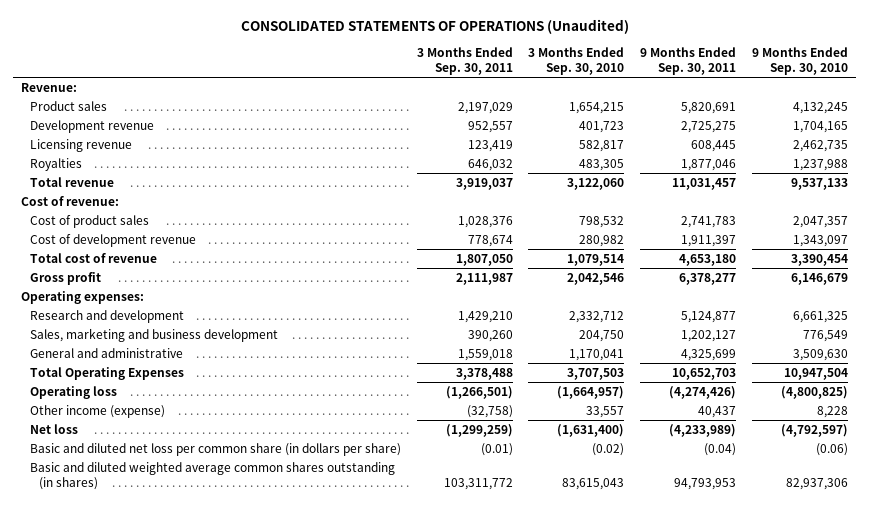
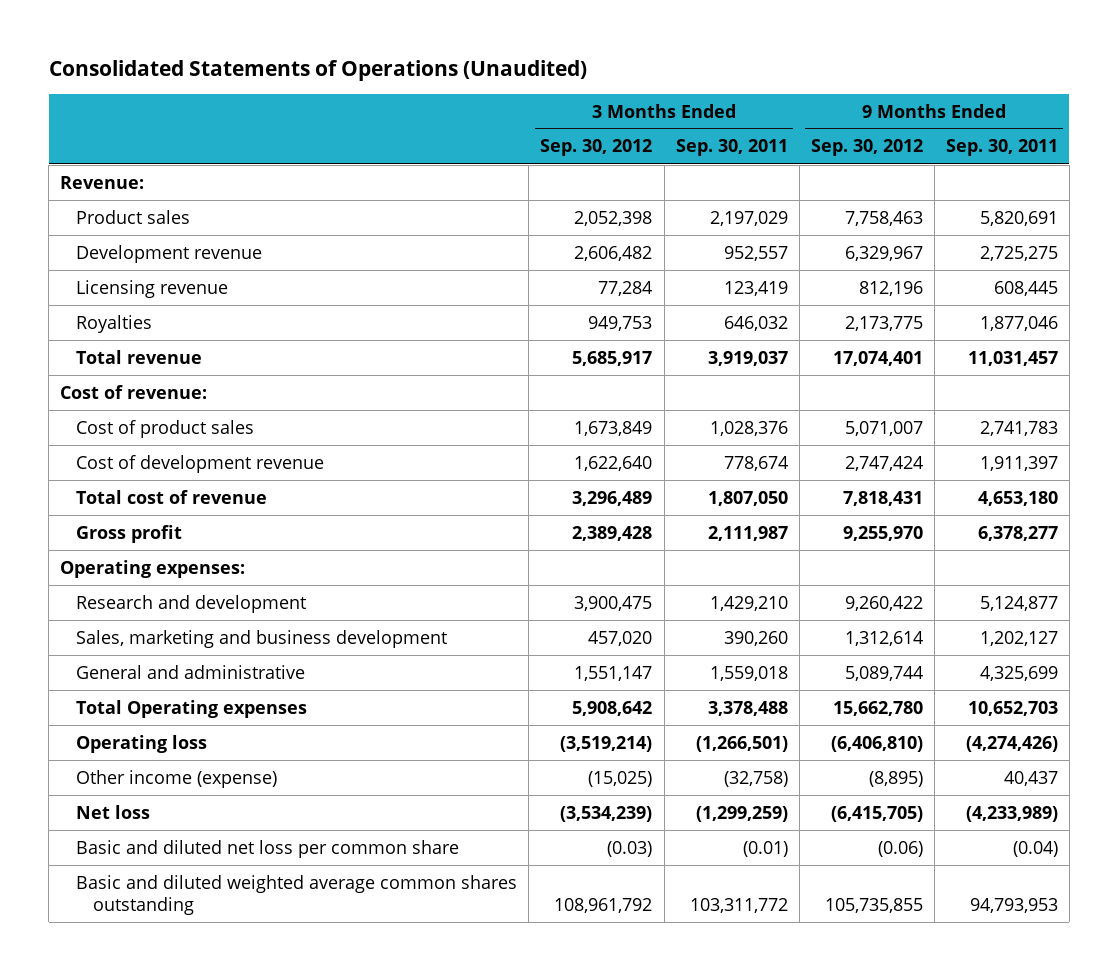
- CONSOLIDATED STATEMENTS OF OPERATIONS (Unaudited)
+ Consolidated Statements of Operations (Unaudited)
- | 3 Months Ended Sep. 30, 2011 | 3 Months Ended Sep. 30, 2010 | 9 Months Ended Sep. 30, 2011 | 9 Months Ended Sep. 30, 2010
+ | 3 Months Ended Sep. 30, 2012 | 3 Months Ended Sep. 30, 2011 | 9 Months Ended Sep. 30, 2012 | 9 Months Ended Sep. 30, 2011
- Total Operating Expenses | 3,378,488 | 3,707,503 | 10,652,703 | 10,947,504
+ Total Operating expenses | 5,908,642 | 3,378,488 | 15,662,780 | 10,652,703
- Basic and diluted net loss per common share (in dollars per share) | (0.01) | (0.02) | (0.04) | (0.06)
- Basic and diluted weighted average common shares outstanding (in shares) | 103,311,772 | 83,615,043 | 94,793,953 | 82,937,306
+ Basic and diluted net loss per common share | (0.03) | (0.01) | (0.06) | (0.04)
+ Basic and diluted weighted average common shares outstanding | 108,961,792 | 103,311,772 | 105,735,855 | 94,793,953

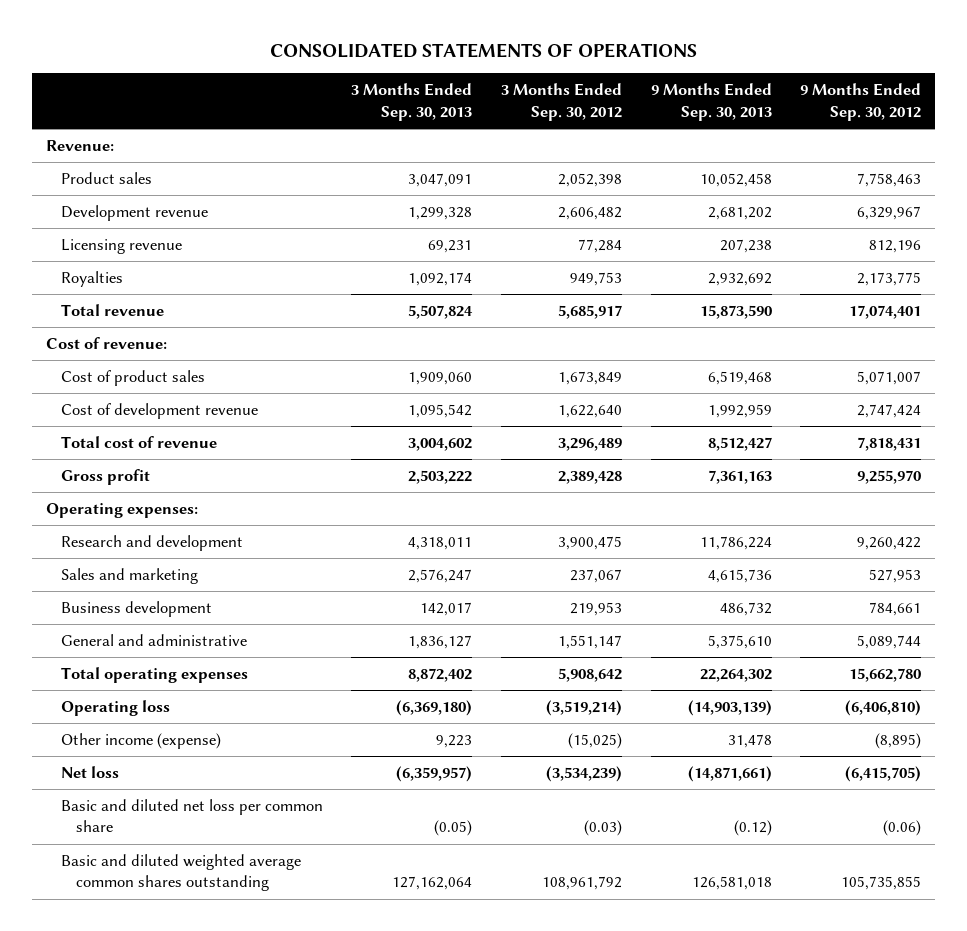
- Consolidated Statements of Operations (Unaudited)
+ CONSOLIDATED STATEMENTS OF OPERATIONS
- | 3 Months Ended Sep. 30, 2012 | 3 Months Ended Sep. 30, 2011 | 9 Months Ended Sep. 30, 2012 | 9 Months Ended Sep. 30, 2011
+ | 3 Months Ended Sep. 30, 2013 | 3 Months Ended Sep. 30, 2012 | 9 Months Ended Sep. 30, 2013 | 9 Months Ended Sep. 30, 2012
- Sales, marketing and business development | 457,020 | 390,260 | 1,312,614 | 1,202,127
+ Sales and marketing | 2,576,247 | 237,067 | 4,615,736 | 527,953
+ Business development | 142,017 | 219,953 | 486,732 | 784,661
- Total Operating expenses | 5,908,642 | 3,378,488 | 15,662,780 | 10,652,703
+ Total operating expenses | 8,872,402 | 5,908,642 | 22,264,302 | 15,662,780

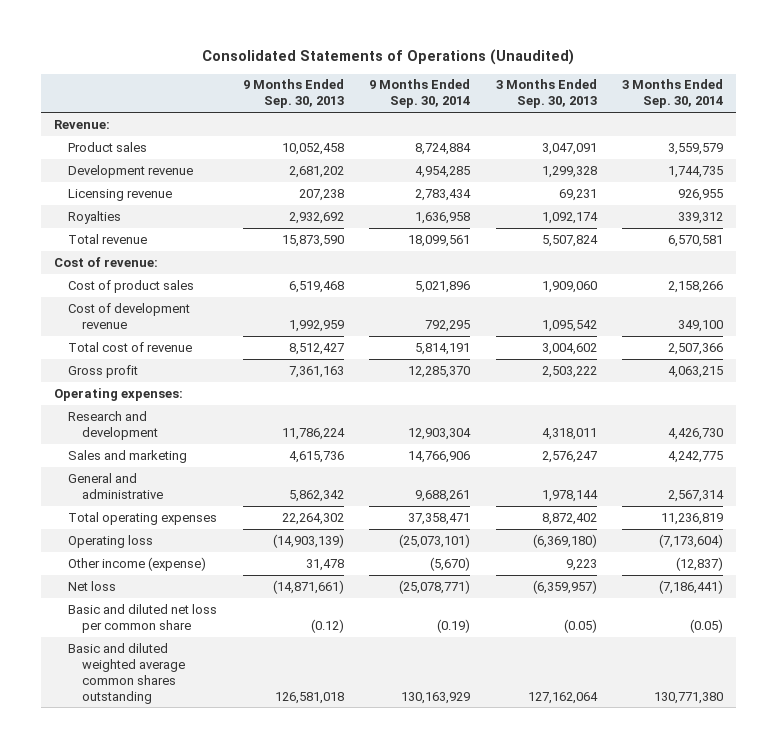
- CONSOLIDATED STATEMENTS OF OPERATIONS
+ Consolidated Statements of Operations (Unaudited)
- | 3 Months Ended Sep. 30, 2013 | 3 Months Ended Sep. 30, 2012 | 9 Months Ended Sep. 30, 2013 | 9 Months Ended Sep. 30, 2012
+ | 9 Months Ended Sep. 30, 2013 | 9 Months Ended Sep. 30, 2014 | 3 Months Ended Sep. 30, 2013 | 3 Months Ended Sep. 30, 2014
- Business development | 142,017 | 219,953 | 486,732 | 784,661
- General and administrative | 1,836,127 | 1,551,147 | 5,375,610 | 5,089,744
+ General and administrative | 5,862,342 | 9,688,261 | 1,978,144 | 2,567,314

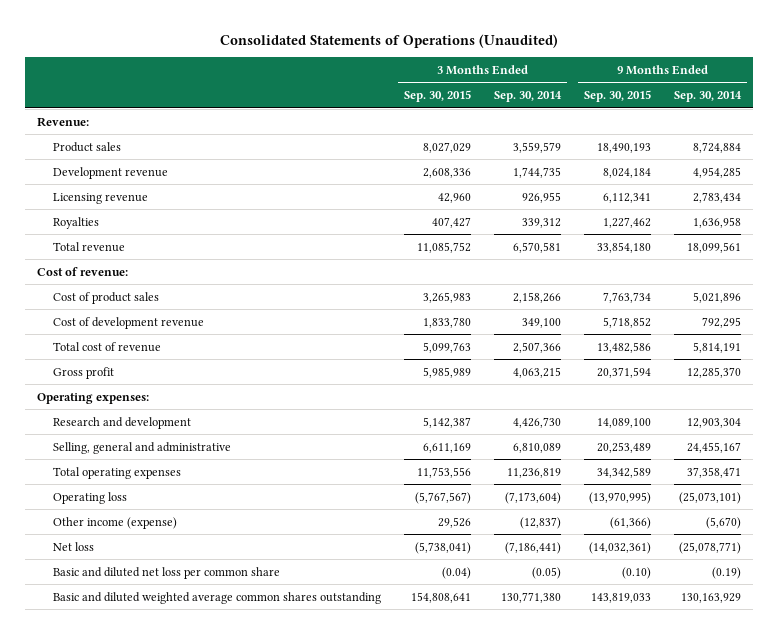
- | 9 Months Ended Sep. 30, 2013 | 9 Months Ended Sep. 30, 2014 | 3 Months Ended Sep. 30, 2013 | 3 Months Ended Sep. 30, 2014
+ | 3 Months Ended Sep. 30, 2015 | 3 Months Ended Sep. 30, 2014 | 9 Months Ended Sep. 30, 2015 | 9 Months Ended Sep. 30, 2014
- Sales and marketing | 4,615,736 | 14,766,906 | 2,576,247 | 4,242,775
- General and administrative | 5,862,342 | 9,688,261 | 1,978,144 | 2,567,314
+ Selling, general and administrative | 6,611,169 | 6,810,089 | 20,253,489 | 24,455,167

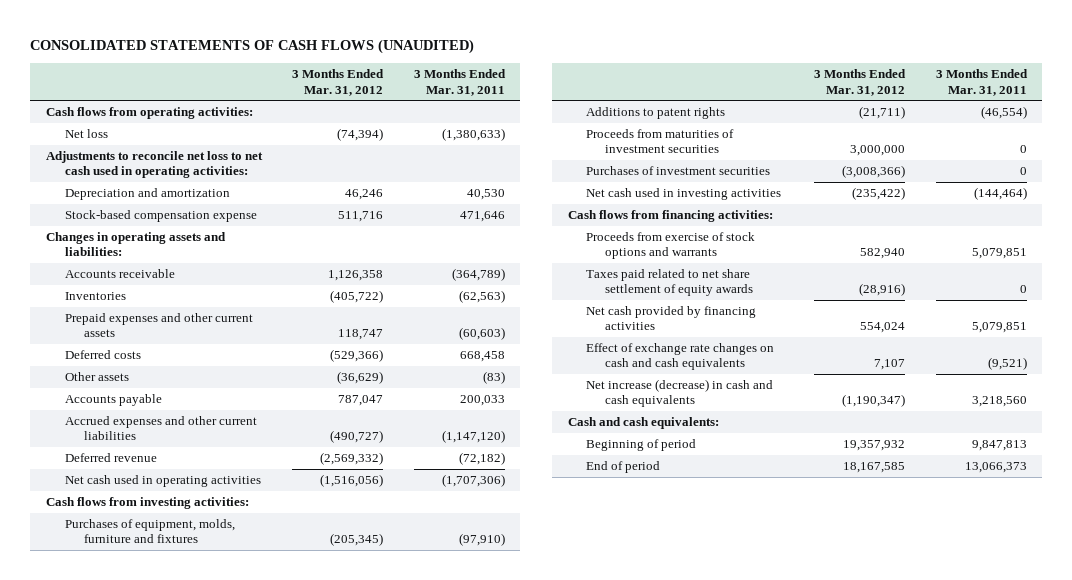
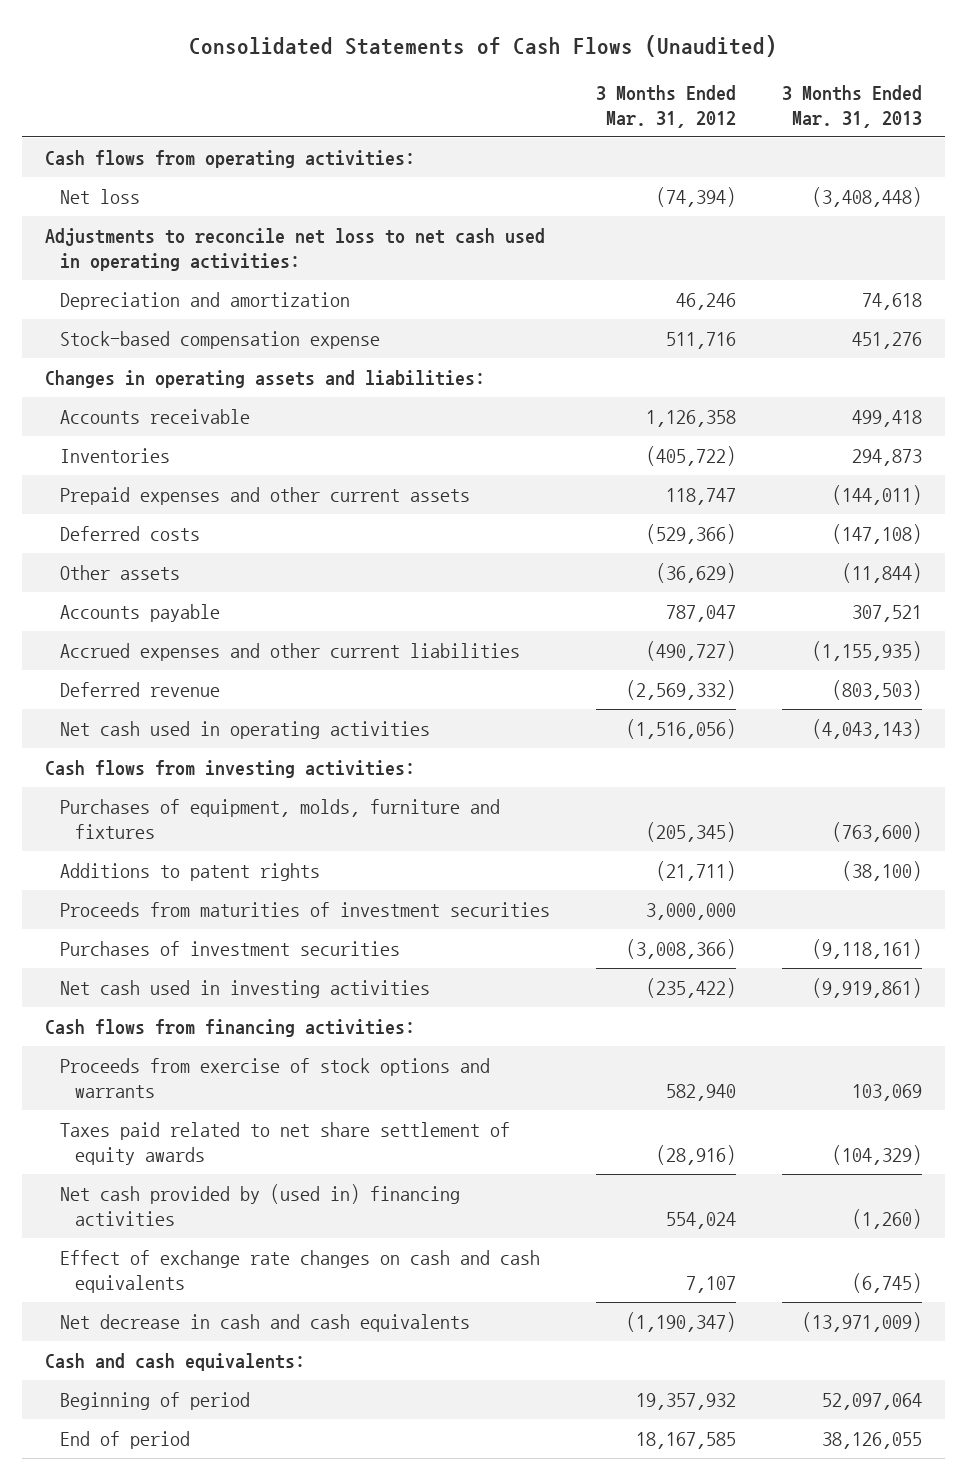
- CONSOLIDATED STATEMENTS OF CASH FLOWS (UNAUDITED)
+ Consolidated Statements of Cash Flows (Unaudited)
- | 3 Months Ended Mar. 31, 2012 | 3 Months Ended Mar. 31, 2011
+ | 3 Months Ended Mar. 31, 2012 | 3 Months Ended Mar. 31, 2013
- Net cash provided by financing activities | 554,024 | 5,079,851
+ Net cash provided by (used in) financing activities | 554,024 | (1,260)
- Net increase (decrease) in cash and cash equivalents | (1,190,347) | 3,218,560
+ Net decrease in cash and cash equivalents | (1,190,347) | (13,971,009)

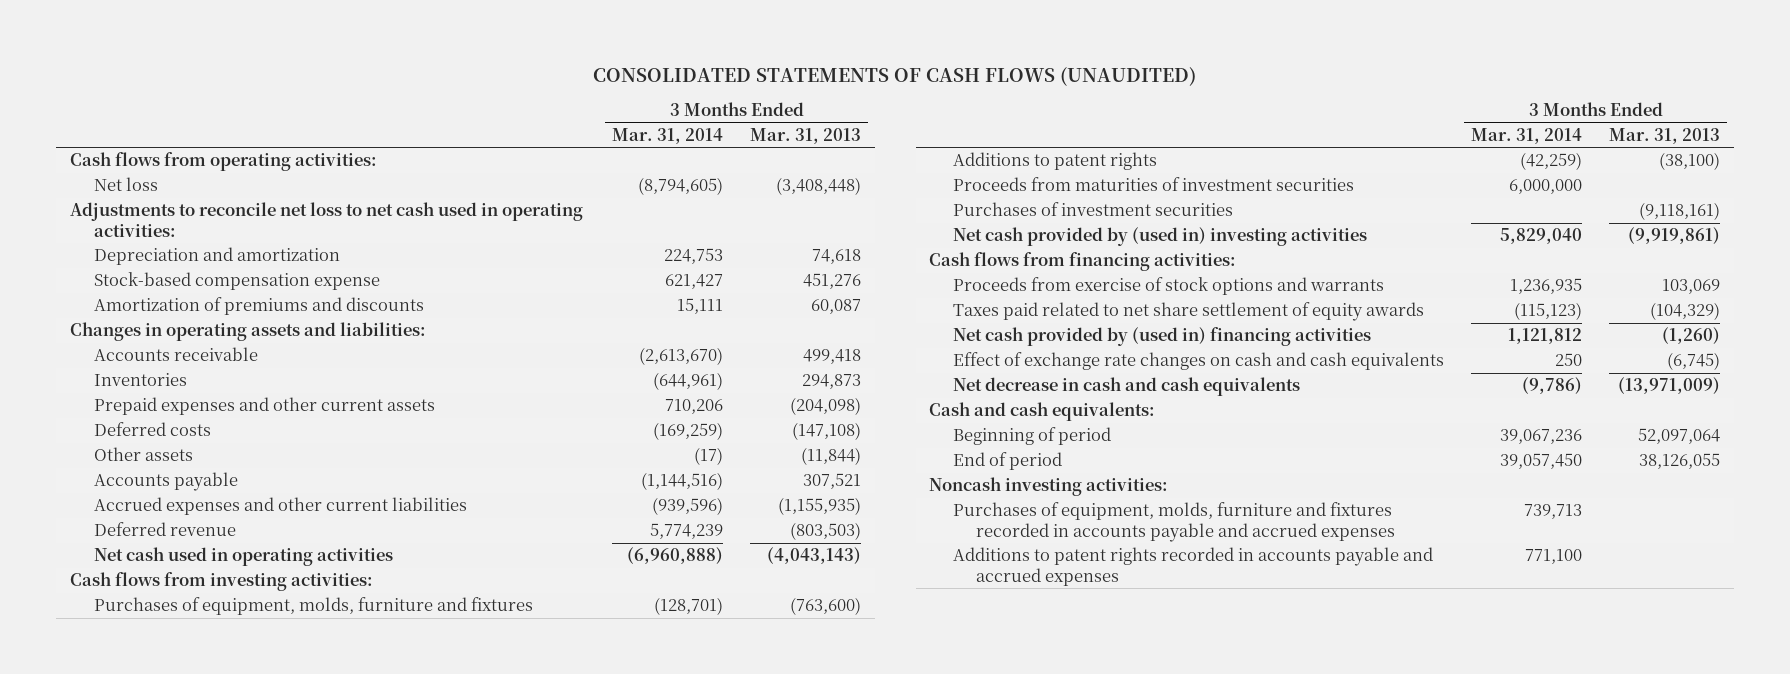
- Consolidated Statements of Cash Flows (Unaudited)
+ CONSOLIDATED STATEMENTS OF CASH FLOWS (UNAUDITED)
- | 3 Months Ended Mar. 31, 2012 | 3 Months Ended Mar. 31, 2013
+ | 3 Months Ended Mar. 31, 2014 | 3 Months Ended Mar. 31, 2013
+ Amortization of premiums and discounts | 15,111 | 60,087
- Prepaid expenses and other current assets | 118,747 | (144,011)
+ Prepaid expenses and other current assets | 710,206 | (204,098)
- Net cash used in investing activities | (235,422) | (9,919,861)
+ Net cash provided by (used in) investing activities | 5,829,040 | (9,919,861)
+ Noncash investing activities:
+ Purchases of equipment, molds, furniture and fixtures recorded in accounts payable and accrued expenses | 739,713 |
+ Additions to patent rights recorded in accounts payable and accrued expenses | 771,100 |

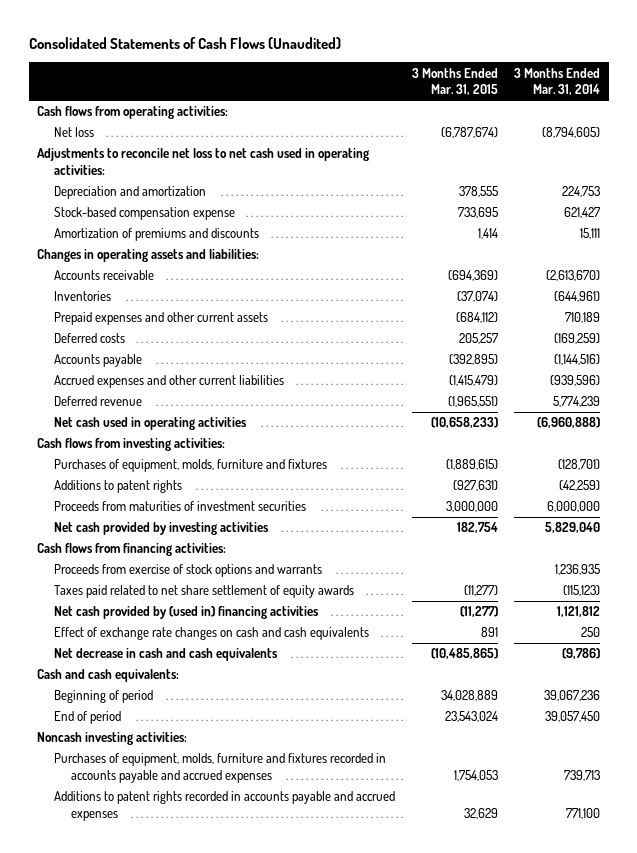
- CONSOLIDATED STATEMENTS OF CASH FLOWS (UNAUDITED)
+ Consolidated Statements of Cash Flows (Unaudited)
- | 3 Months Ended Mar. 31, 2014 | 3 Months Ended Mar. 31, 2013
+ | 3 Months Ended Mar. 31, 2015 | 3 Months Ended Mar. 31, 2014
- Prepaid expenses and other current assets | 710,206 | (204,098)
+ Prepaid expenses and other current assets | (684,112) | 710,189
- Other assets | (17) | (11,844)
- Purchases of investment securities | | (9,118,161)
- Net cash provided by (used in) investing activities | 5,829,040 | (9,919,861)
+ Net cash provided by investing activities | 182,754 | 5,829,040

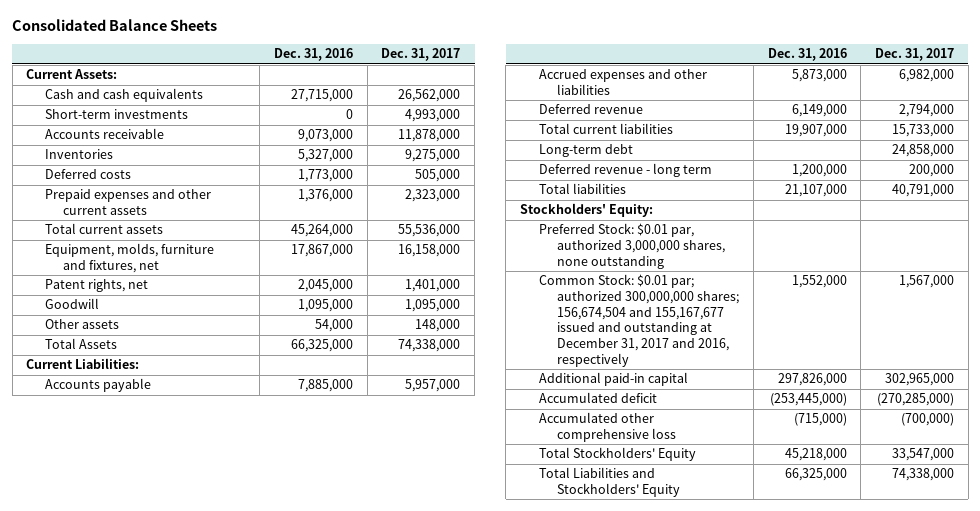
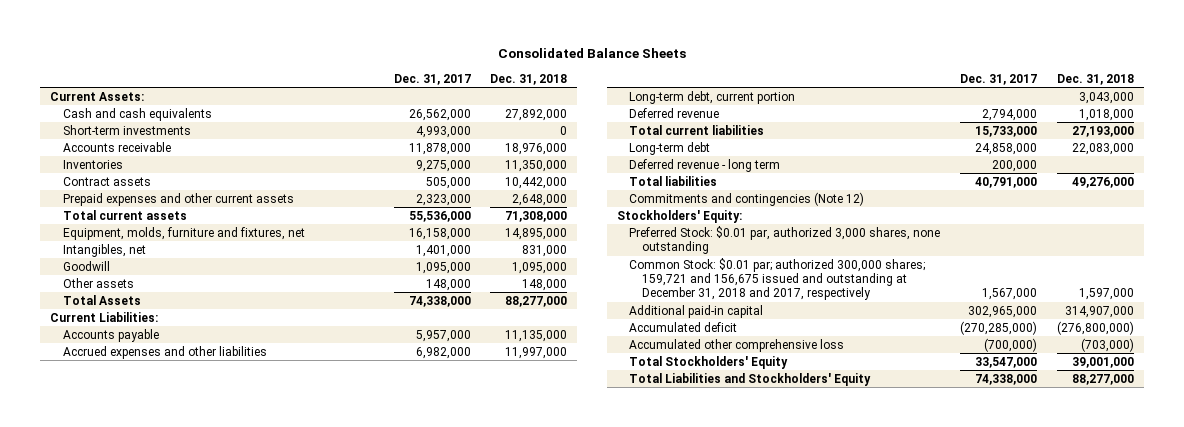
- | Dec. 31, 2016 | Dec. 31, 2017
+ | Dec. 31, 2017 | Dec. 31, 2018
- Deferred costs | 1,773,000 | 505,000
+ Contract assets | 505,000 | 10,442,000
- Patent rights, net | 2,045,000 | 1,401,000
+ Intangibles, net | 1,401,000 | 831,000
+ Long-term debt, current portion | | 3,043,000
+ Commitments and contingencies (Note 12)
- Preferred Stock: $0.01 par, authorized 3,000,000 shares, none outstanding
- Common Stock: $0.01 par; authorized 300,000,000 shares; 156,674,504 and 155,167,677 issued and outstanding at December 31, 2017 and 2016, respectively | 1,552,000 | 1,567,000
+ Preferred Stock: $0.01 par, authorized 3,000 shares, none outstanding
+ Common Stock: $0.01 par; authorized 300,000 shares; 159,721 and 156,675 issued and outstanding at December 31, 2018 and 2017, respectively | 1,567,000 | 1,597,000

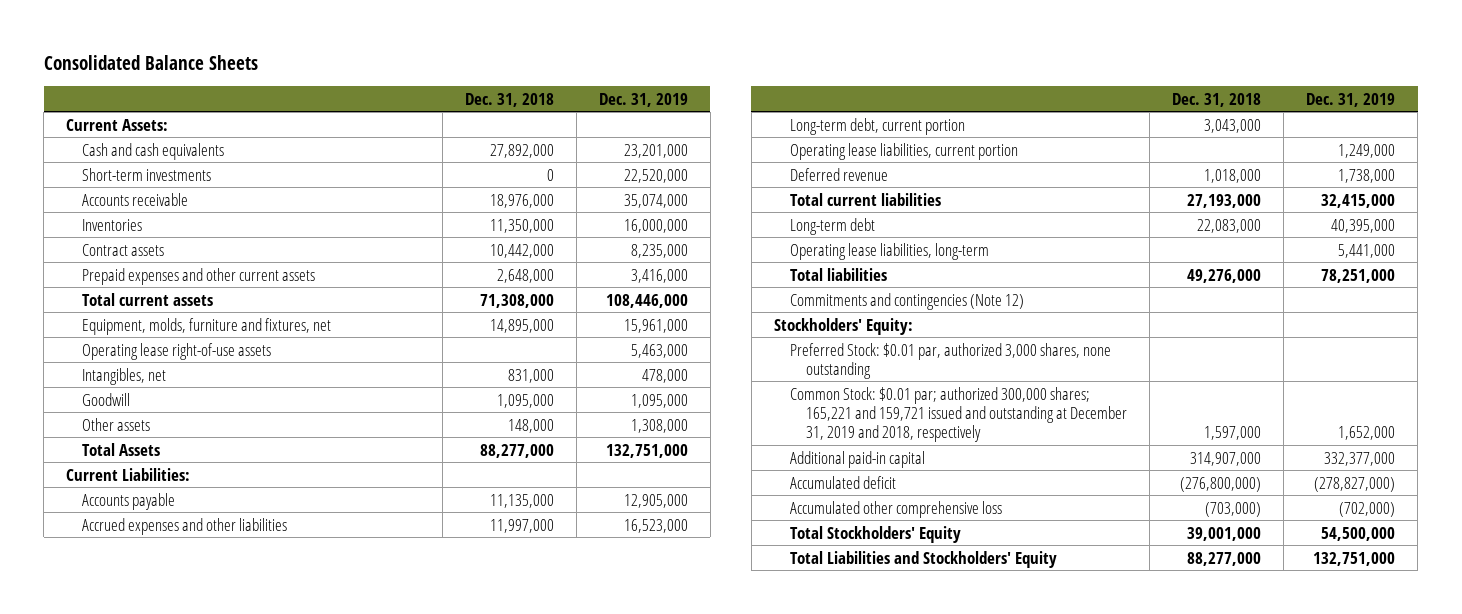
- | Dec. 31, 2017 | Dec. 31, 2018
+ | Dec. 31, 2018 | Dec. 31, 2019
+ Operating lease right-of-use assets | | 5,463,000
+ Operating lease liabilities, current portion | | 1,249,000
- Deferred revenue - long term | 200,000 |
+ Operating lease liabilities, long-term | | 5,441,000
- Common Stock: $0.01 par; authorized 300,000 shares; 159,721 and 156,675 issued and outstanding at December 31, 2018 and 2017, respectively | 1,567,000 | 1,597,000
+ Common Stock: $0.01 par; authorized 300,000 shares; 165,221 and 159,721 issued and outstanding at December 31, 2019 and 2018, respectively | 1,597,000 | 1,652,000

